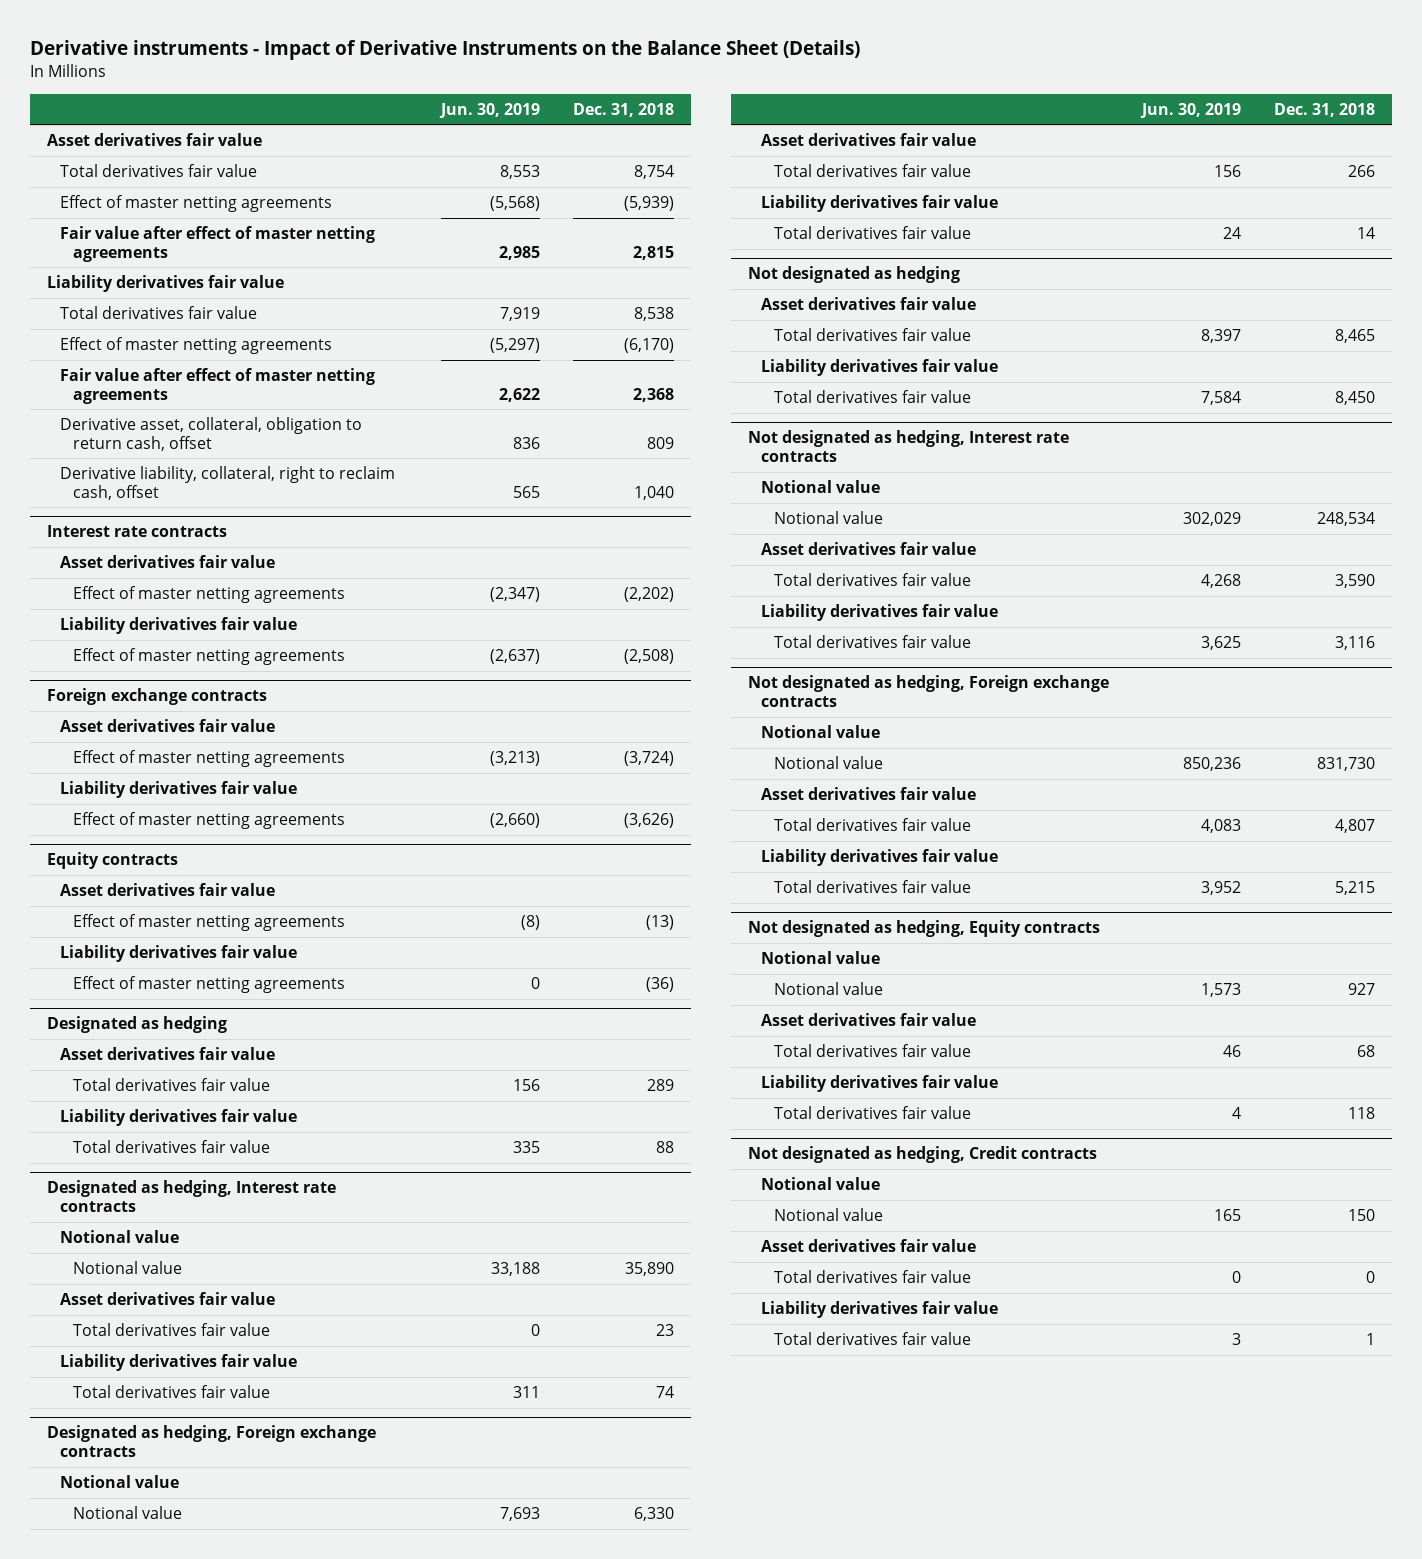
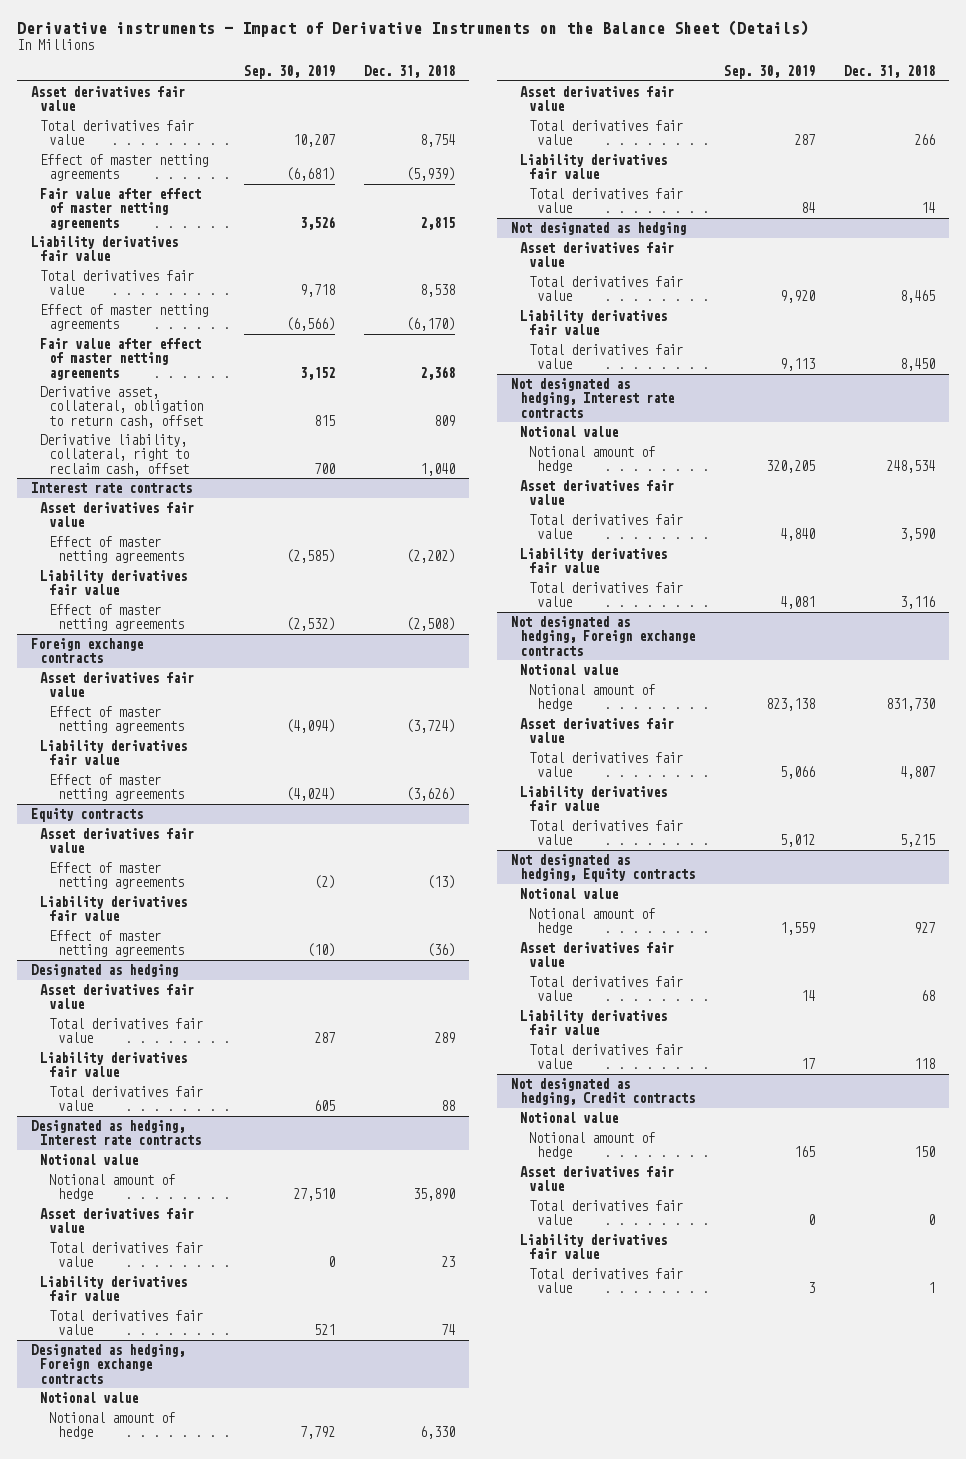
- | Jun. 30, 2019 | Dec. 31, 2018
+ | Sep. 30, 2019 | Dec. 31, 2018
@ Designated as hedging, Interest rate contracts
- Notional value | 33,188 | 35,890
+ Notional amount of hedge | 27,510 | 35,890
@ Designated as hedging, Foreign exchange contracts
- Notional value | 7,693 | 6,330
+ Notional amount of hedge | 7,792 | 6,330
@ Not designated as hedging, Interest rate contracts
- Notional value | 302,029 | 248,534
+ Notional amount of hedge | 320,205 | 248,534
@ Not designated as hedging, Foreign exchange contracts
- Notional value | 850,236 | 831,730
+ Notional amount of hedge | 823,138 | 831,730
@ Not designated as hedging, Equity contracts
- Notional value | 1,573 | 927
+ Notional amount of hedge | 1,559 | 927
@ Not designated as hedging, Credit contracts
- Notional value | 165 | 150
+ Notional amount of hedge | 165 | 150

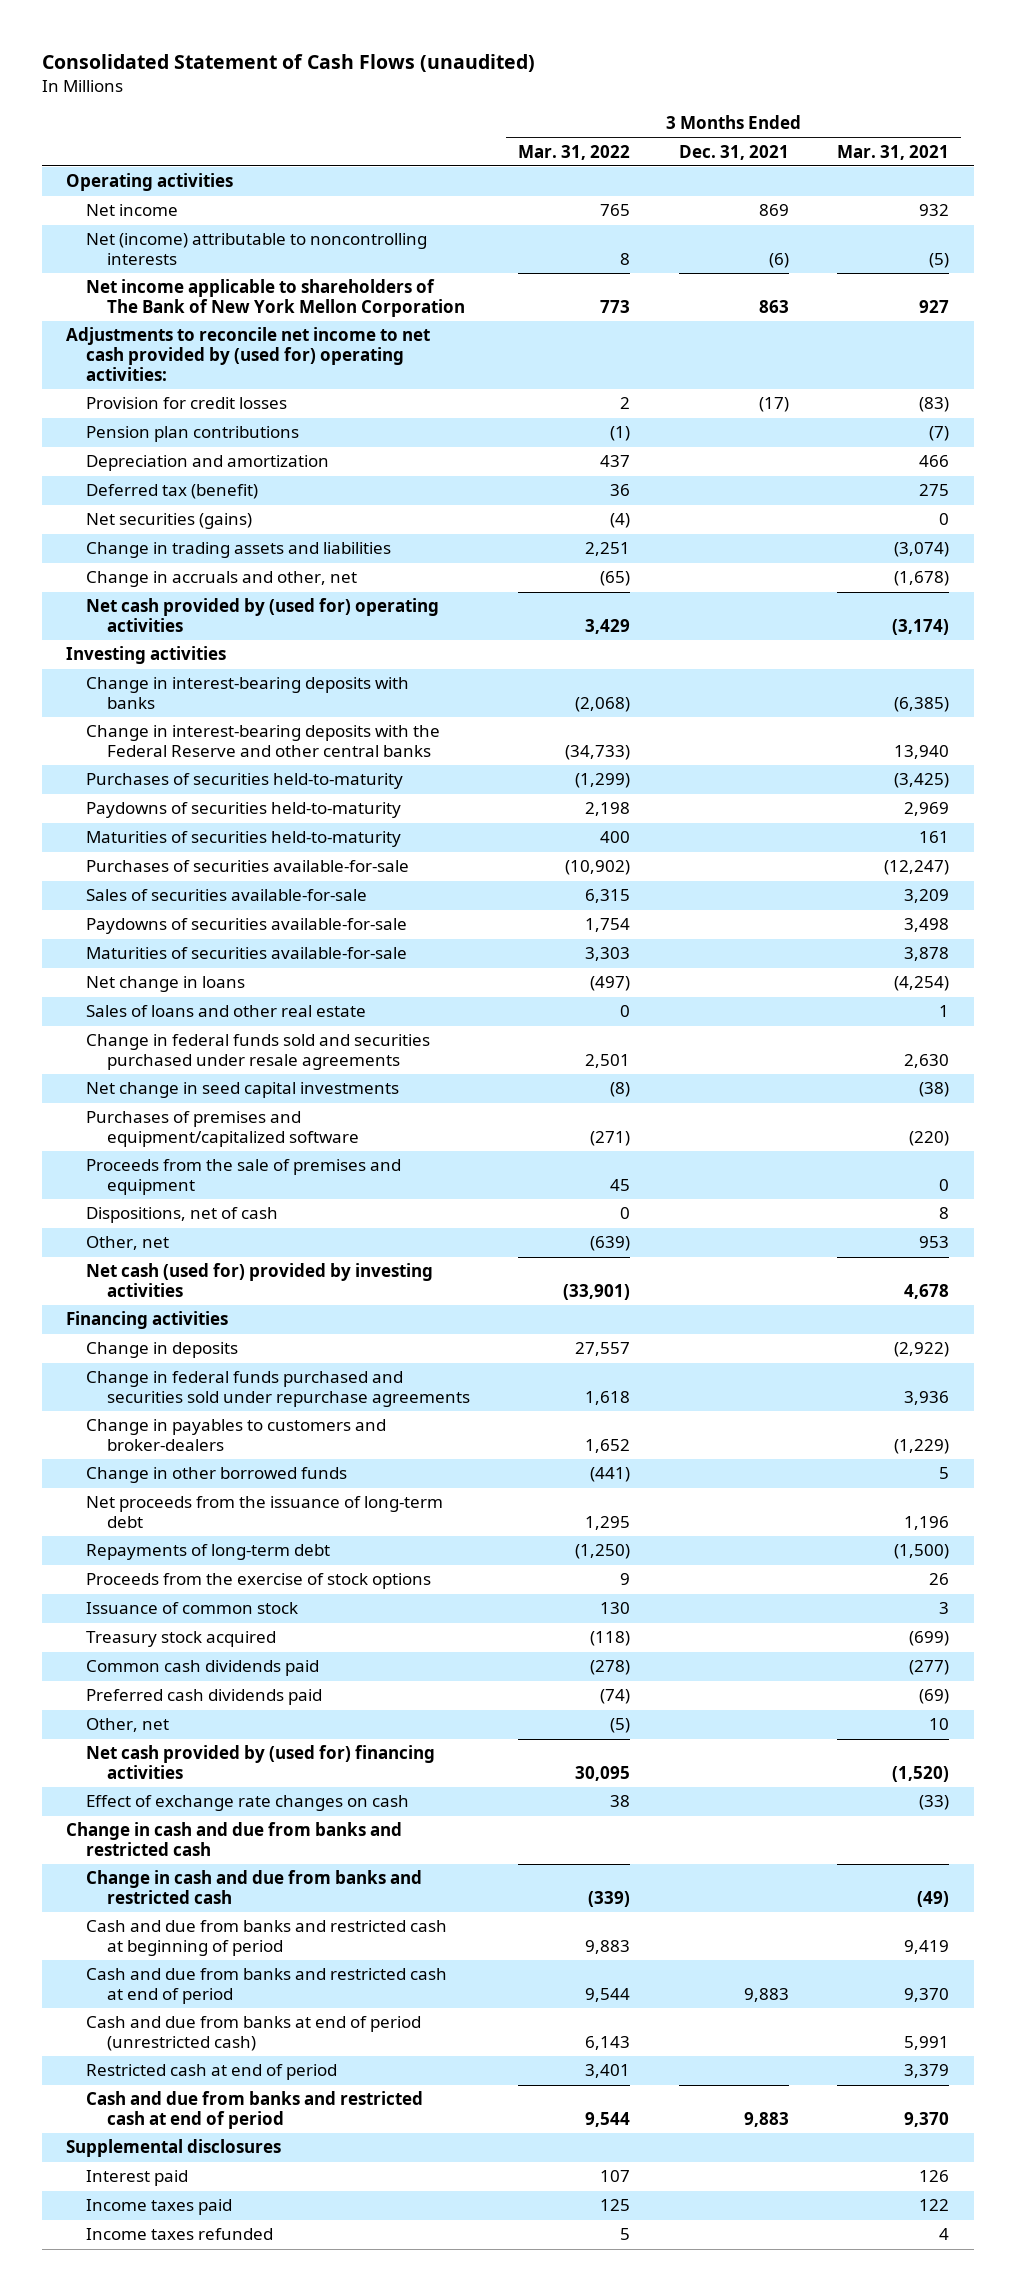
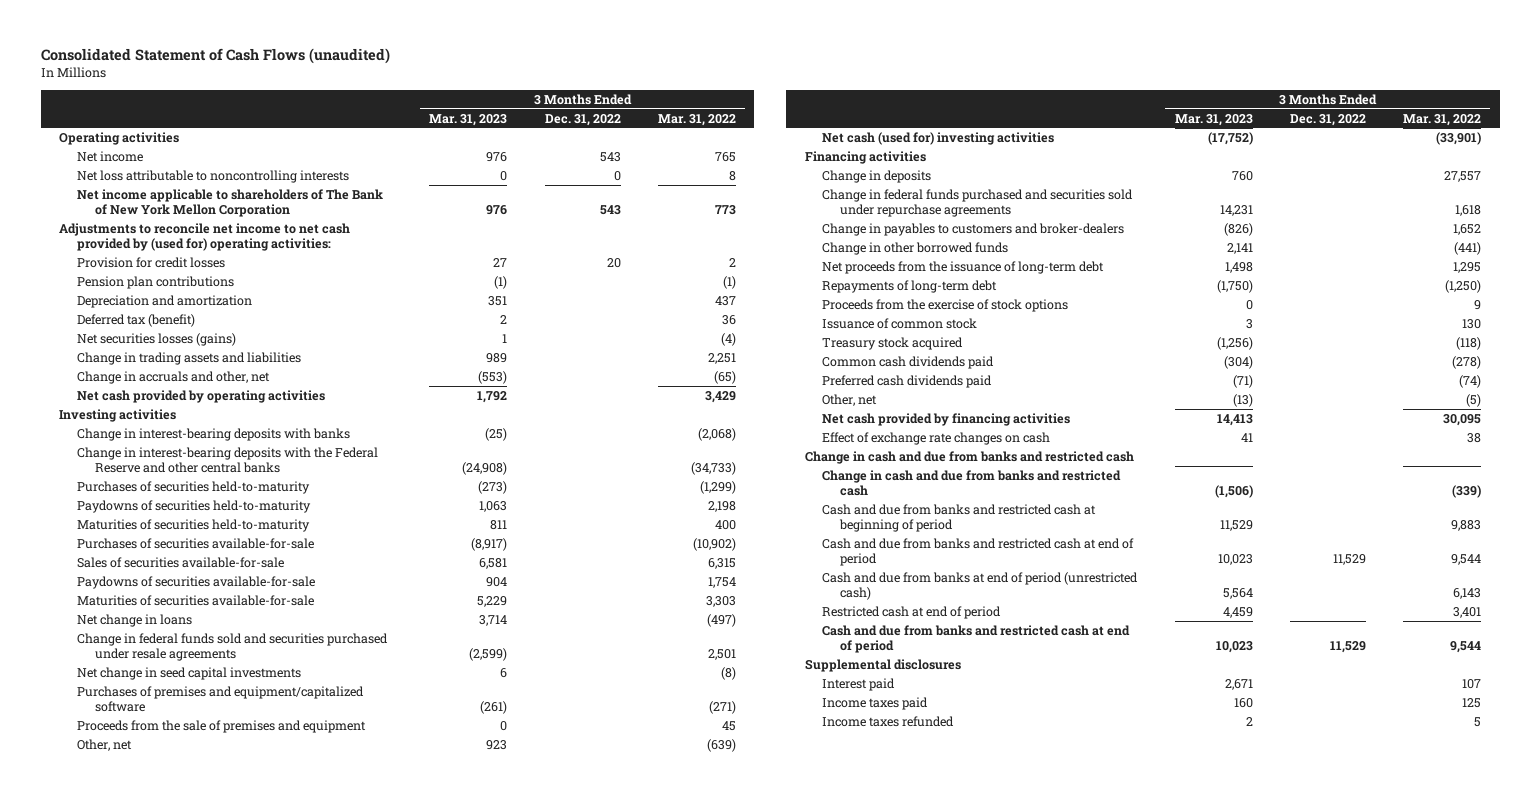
- | 3 Months Ended Mar. 31, 2022 | 3 Months Ended Dec. 31, 2021 | 3 Months Ended Mar. 31, 2021
+ | 3 Months Ended Mar. 31, 2023 | 3 Months Ended Dec. 31, 2022 | 3 Months Ended Mar. 31, 2022
- Net (income) attributable to noncontrolling interests | 8 | (6) | (5)
+ Net loss attributable to noncontrolling interests | 0 | 0 | 8
- Net securities (gains) | (4) | | 0
+ Net securities losses (gains) | 1 | | (4)
- Net cash provided by (used for) operating activities | 3,429 | | (3,174)
+ Net cash provided by operating activities | 1,792 | | 3,429
- Sales of loans and other real estate | 0 | | 1
- Dispositions, net of cash | 0 | | 8
- Net cash (used for) provided by investing activities | (33,901) | | 4,678
+ Net cash (used for) investing activities | (17,752) | | (33,901)
- Net cash provided by (used for) financing activities | 30,095 | | (1,520)
+ Net cash provided by financing activities | 14,413 | | 30,095

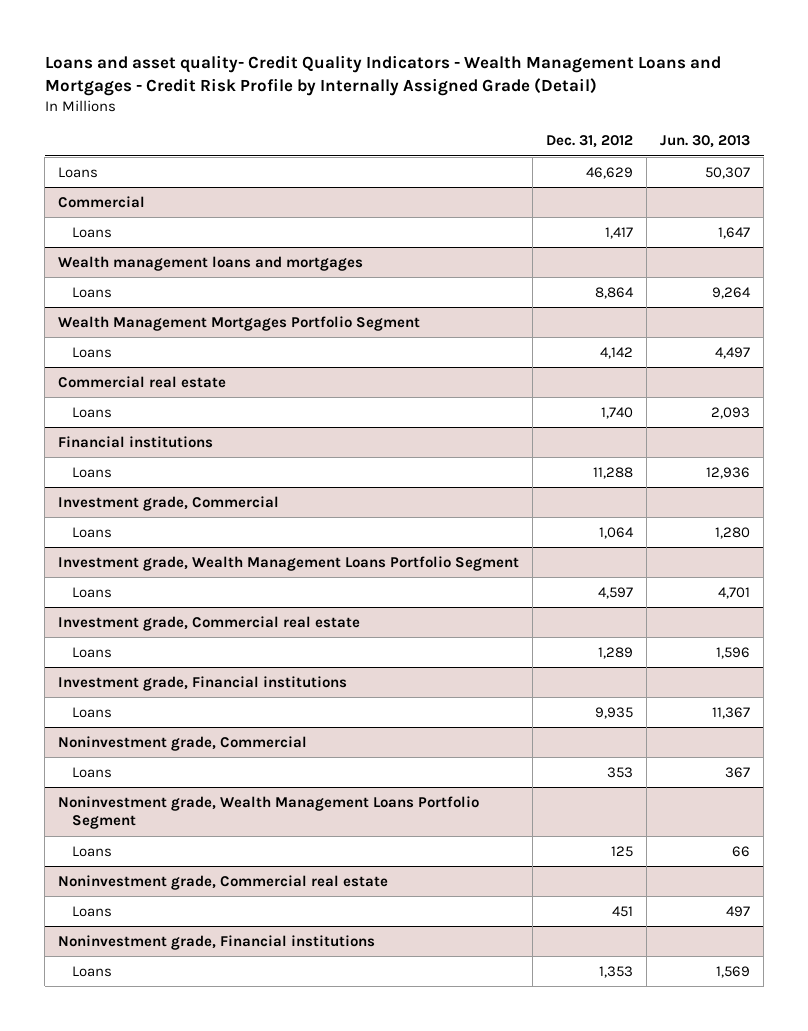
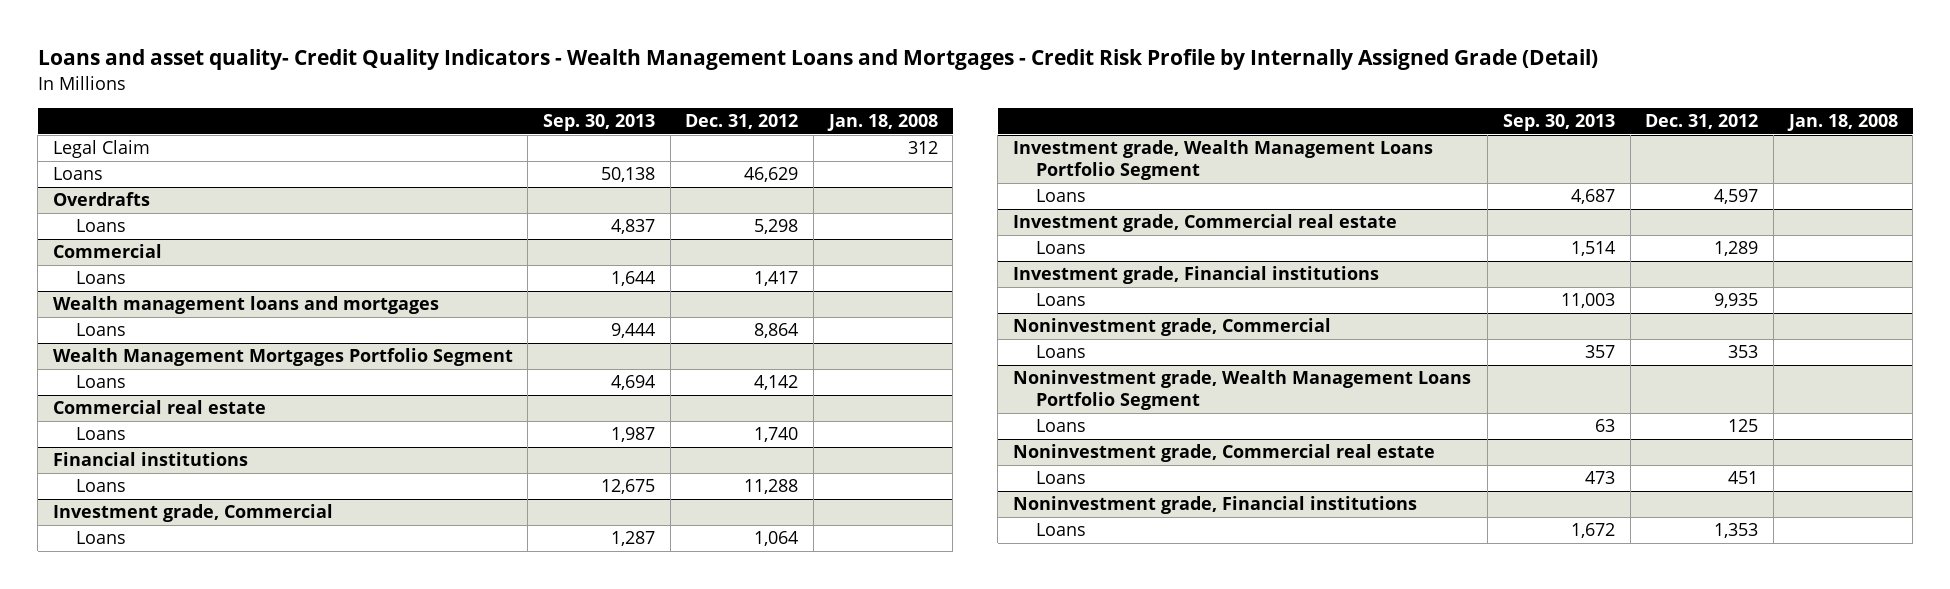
- | Dec. 31, 2012 | Jun. 30, 2013
+ | Sep. 30, 2013 | Dec. 31, 2012 | Jan. 18, 2008
+ Legal Claim | | | 312
+ Overdrafts
+ Loans | 4,837 | 5,298 |

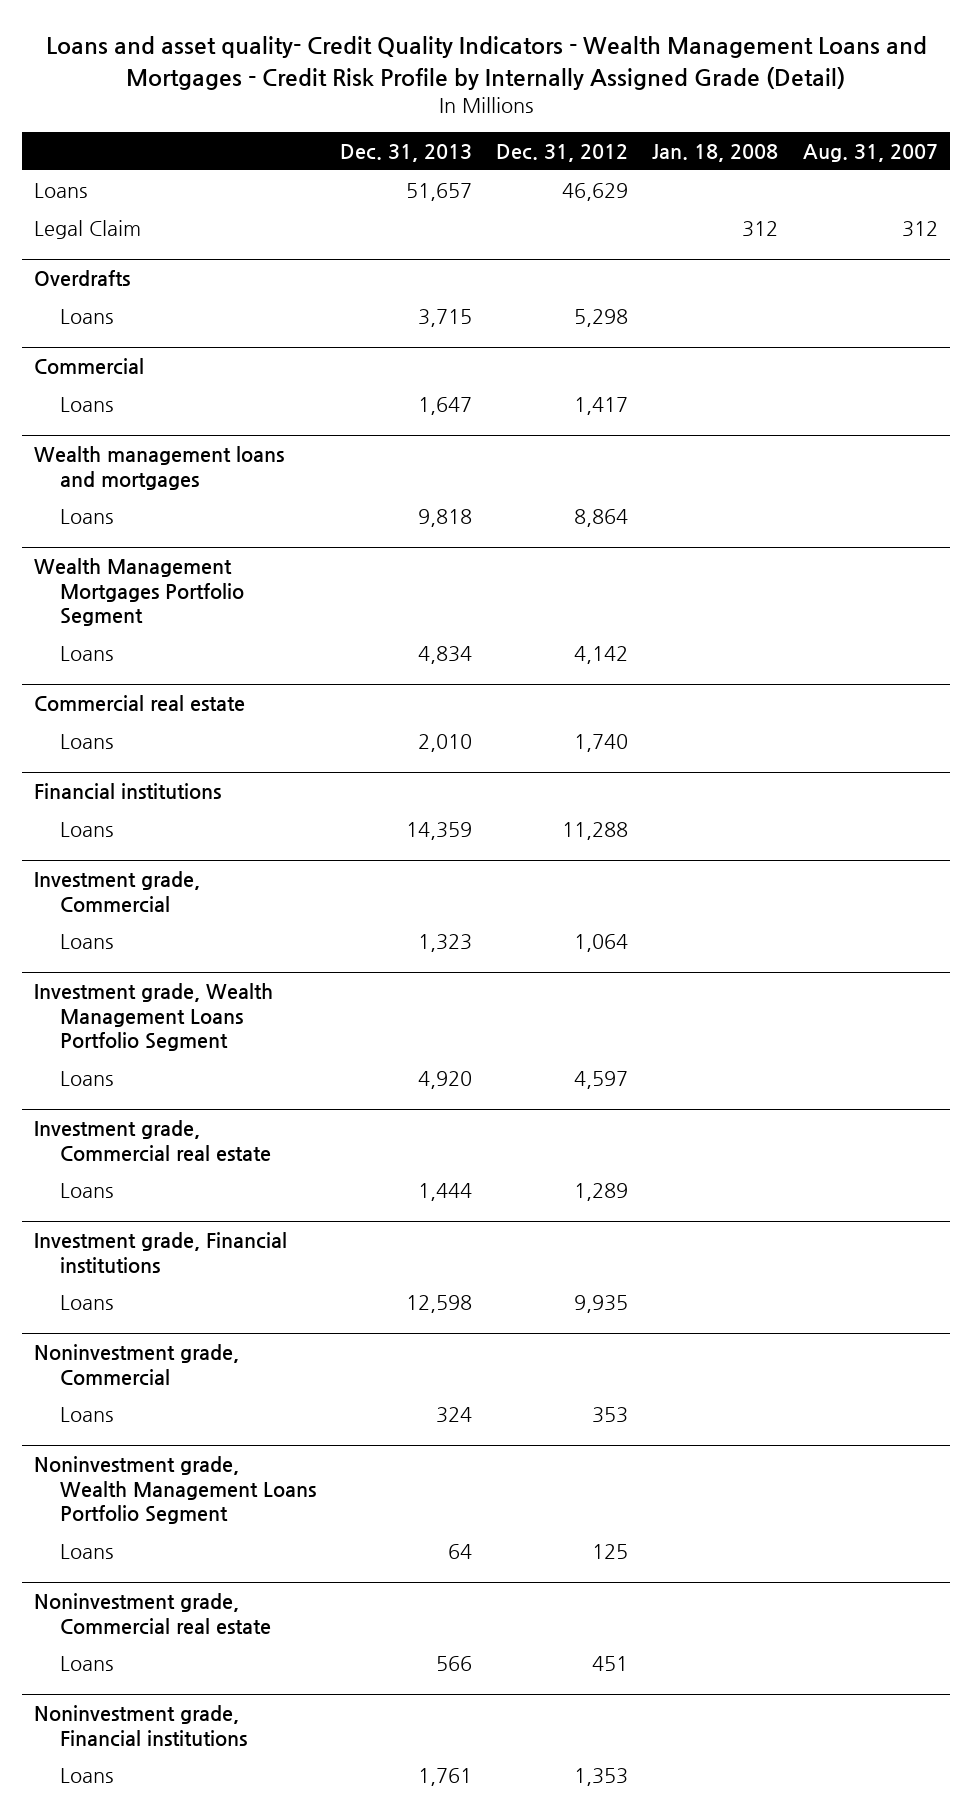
- | Sep. 30, 2013 | Dec. 31, 2012 | Jan. 18, 2008
+ | Dec. 31, 2013 | Dec. 31, 2012 | Jan. 18, 2008 | Aug. 31, 2007
moved down: Legal Claim | | | 312 | 312

